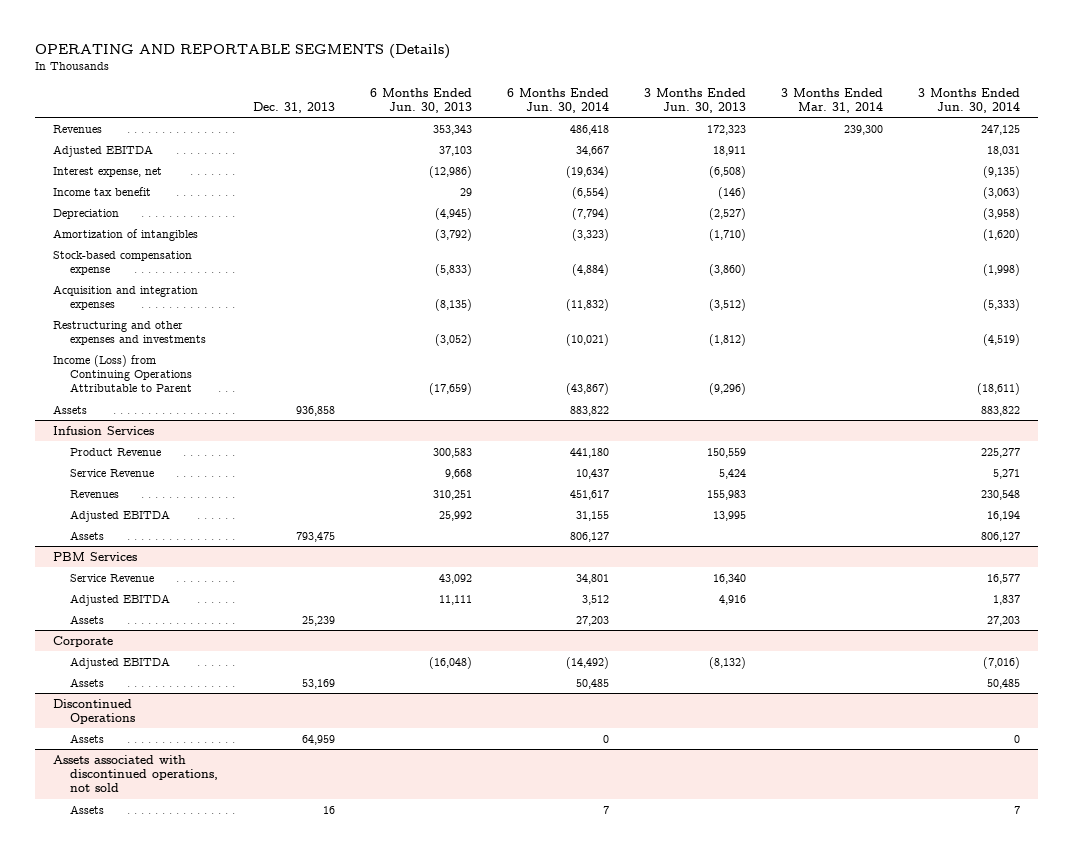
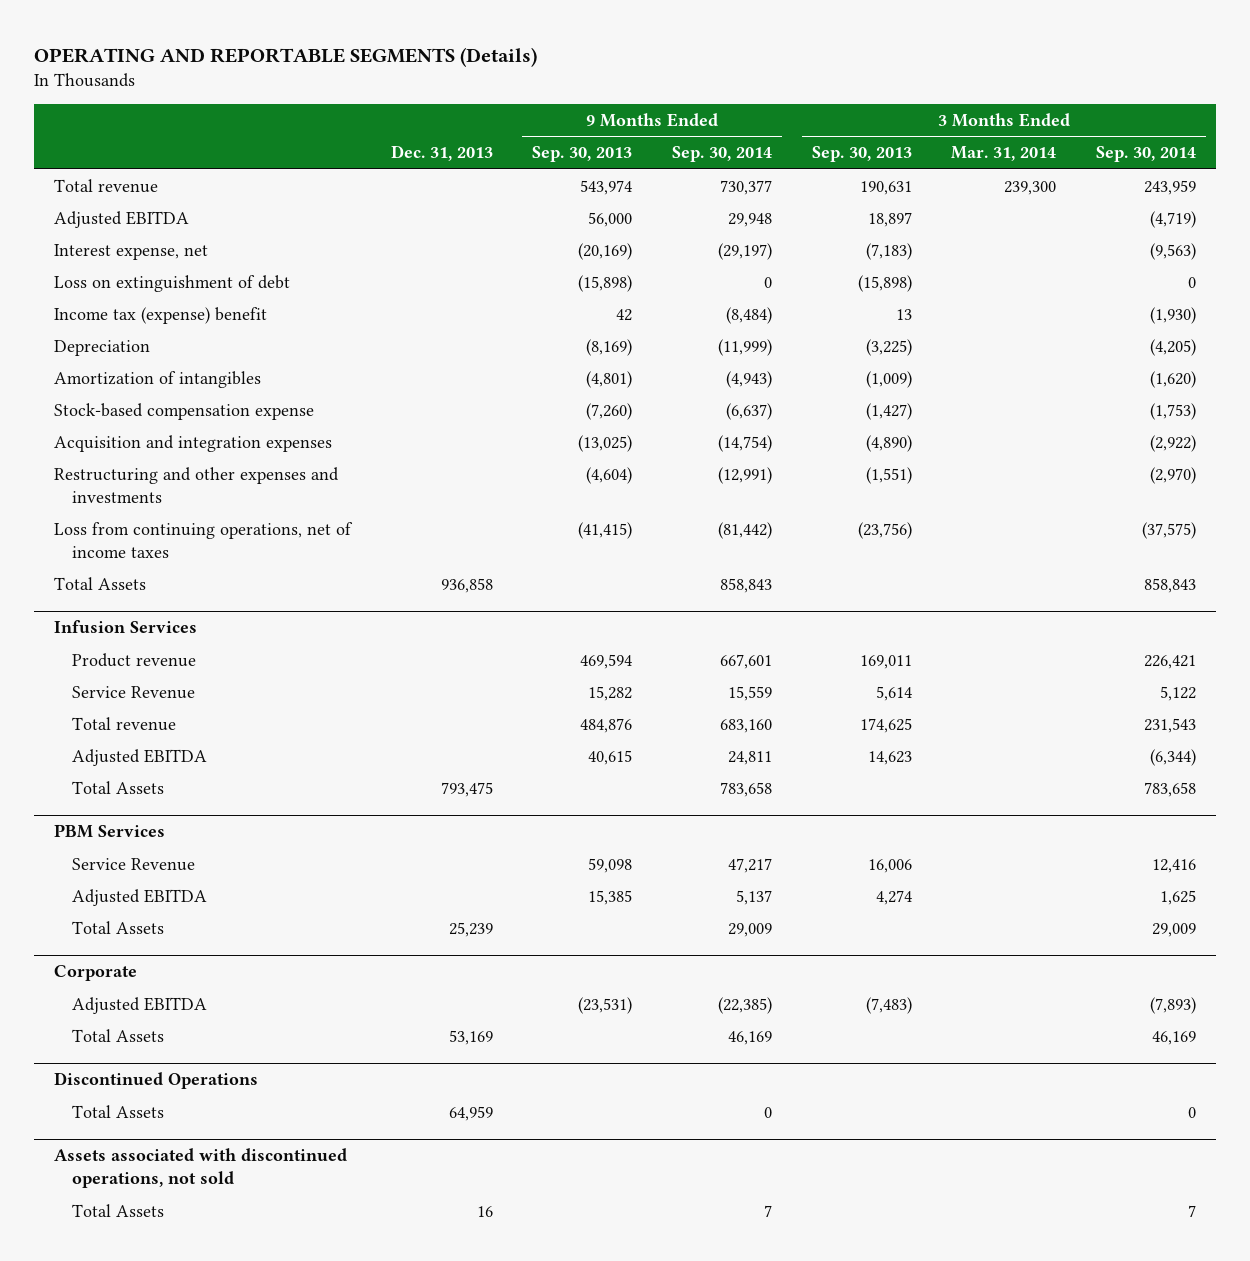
- | Dec. 31, 2013 | 6 Months Ended Jun. 30, 2013 | 6 Months Ended Jun. 30, 2014 | 3 Months Ended Jun. 30, 2013 | 3 Months Ended Mar. 31, 2014 | 3 Months Ended Jun. 30, 2014
+ | Dec. 31, 2013 | 9 Months Ended Sep. 30, 2013 | 9 Months Ended Sep. 30, 2014 | 3 Months Ended Sep. 30, 2013 | 3 Months Ended Mar. 31, 2014 | 3 Months Ended Sep. 30, 2014
- Revenues | | 353,343 | 486,418 | 172,323 | 239,300 | 247,125
+ Total revenue | | 543,974 | 730,377 | 190,631 | 239,300 | 243,959
- Income tax benefit | | 29 | (6,554) | (146) | | (3,063)
+ Loss on extinguishment of debt | | (15,898) | 0 | (15,898) | | 0
+ Income tax (expense) benefit | | 42 | (8,484) | 13 | | (1,930)
- Income (Loss) from Continuing Operations Attributable to Parent | | (17,659) | (43,867) | (9,296) | | (18,611)
- Assets | 936,858 | | 883,822 | | | 883,822
+ Loss from continuing operations, net of income taxes | | (41,415) | (81,442) | (23,756) | | (37,575)
+ Total Assets | 936,858 | | 858,843 | | | 858,843
@ Infusion Services
- Product Revenue | | 300,583 | 441,180 | 150,559 | | 225,277
+ Product revenue | | 469,594 | 667,601 | 169,011 | | 226,421
- Revenues | | 310,251 | 451,617 | 155,983 | | 230,548
+ Total revenue | | 484,876 | 683,160 | 174,625 | | 231,543
- Assets | 793,475 | | 806,127 | | | 806,127
+ Total Assets | 793,475 | | 783,658 | | | 783,658
@ PBM Services
- Assets | 25,239 | | 27,203 | | | 27,203
+ Total Assets | 25,239 | | 29,009 | | | 29,009
@ Corporate
- Assets | 53,169 | | 50,485 | | | 50,485
+ Total Assets | 53,169 | | 46,169 | | | 46,169
@ Discontinued Operations
- Assets | 64,959 | | 0 | | | 0
+ Total Assets | 64,959 | | 0 | | | 0
@ Assets associated with discontinued operations, not sold
- Assets | 16 | | 7 | | | 7
+ Total Assets | 16 | | 7 | | | 7

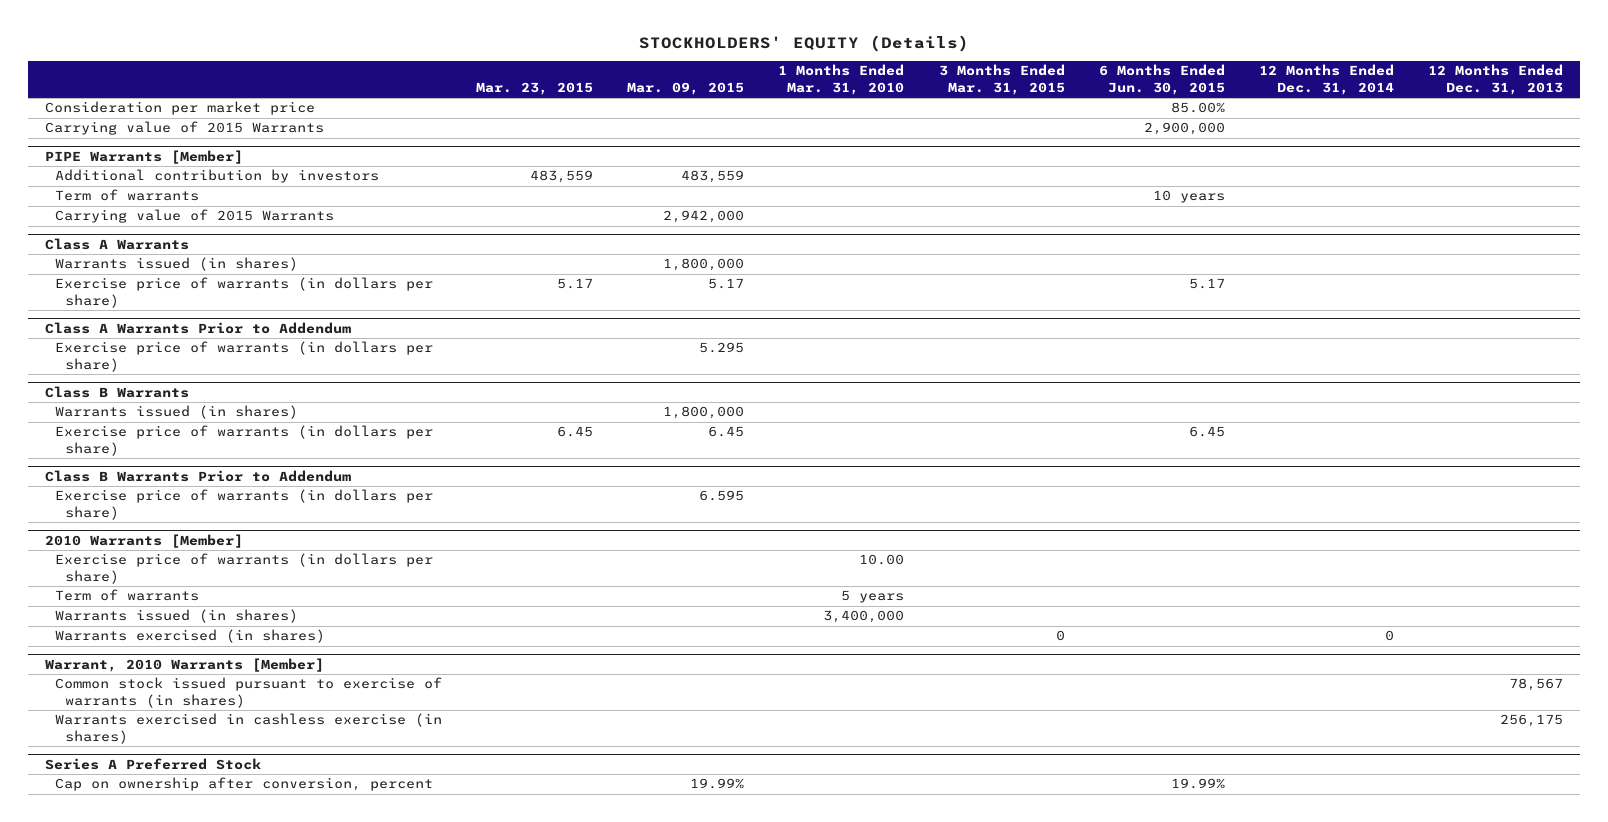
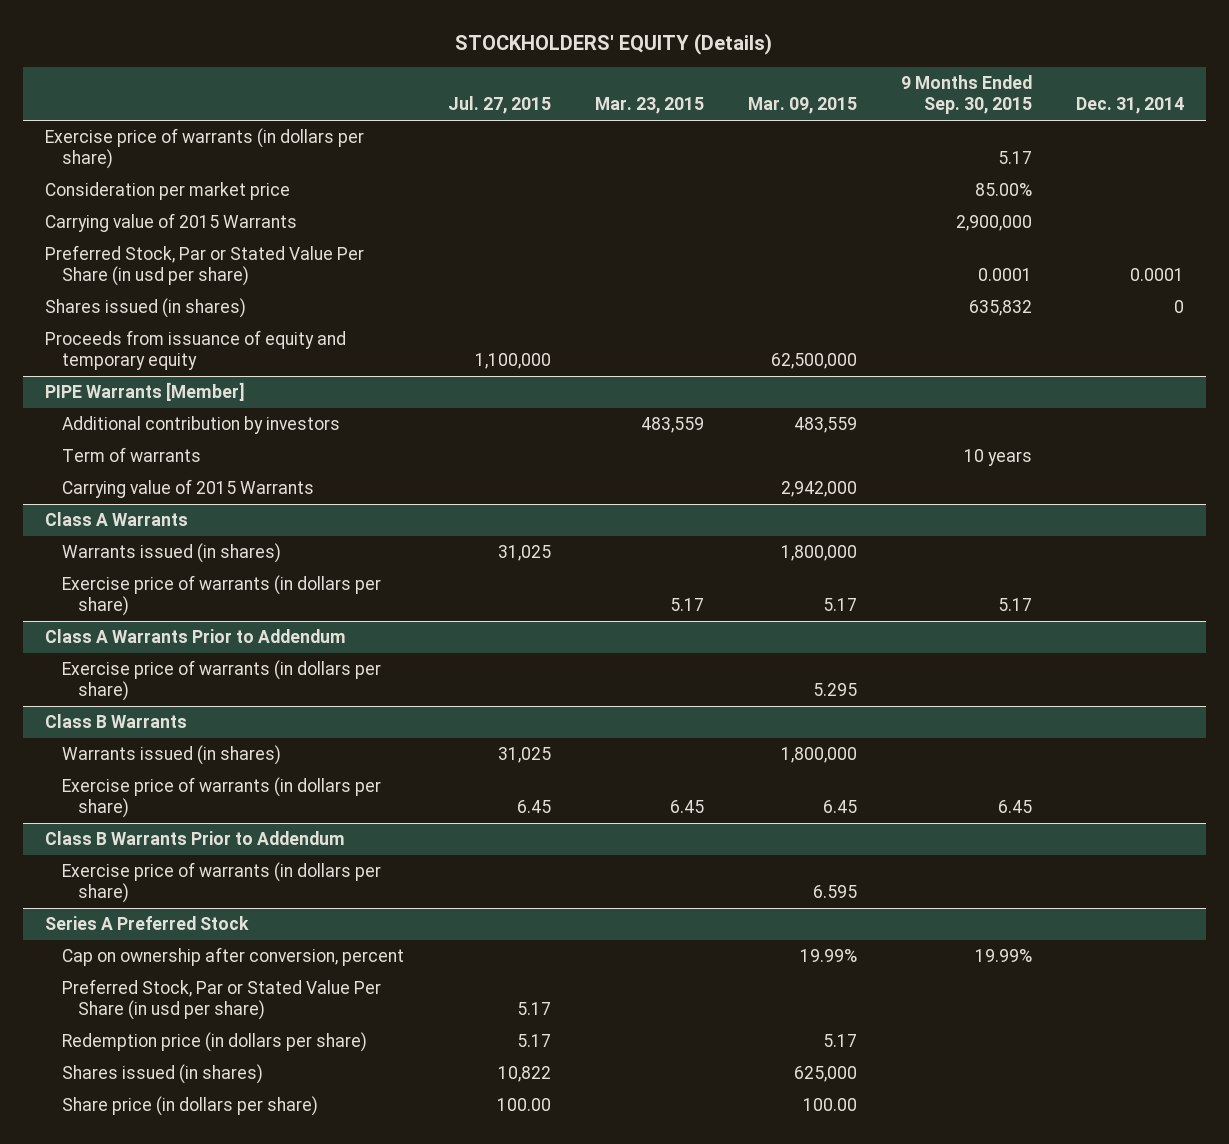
- | Mar. 23, 2015 | Mar. 09, 2015 | 1 Months Ended Mar. 31, 2010 | 3 Months Ended Mar. 31, 2015 | 6 Months Ended Jun. 30, 2015 | 12 Months Ended Dec. 31, 2014 | 12 Months Ended Dec. 31, 2013
+ | Jul. 27, 2015 | Mar. 23, 2015 | Mar. 09, 2015 | 9 Months Ended Sep. 30, 2015 | Dec. 31, 2014
+ Exercise price of warrants (in dollars per share) | | | | 5.17 |
+ Preferred Stock, Par or Stated Value Per Share (in usd per share) | | | | 0.0001 | 0.0001
+ Shares issued (in shares) | | | | 635,832 | 0
+ Proceeds from issuance of equity and temporary equity | 1,100,000 | | 62,500,000 | |
- 2010 Warrants [Member]
- Exercise price of warrants (in dollars per share) | | | 10.00 | | | |
- Term of warrants | | | 5 years | | | |
- Warrants issued (in shares) | | | 3,400,000 | | | |
- Warrants exercised (in shares) | | | | 0 | | 0 |
- Warrant, 2010 Warrants [Member]
- Common stock issued pursuant to exercise of warrants (in shares) | | | | | | | 78,567
- Warrants exercised in cashless exercise (in shares) | | | | | | | 256,175
@ Series A Preferred Stock
+ Preferred Stock, Par or Stated Value Per Share (in usd per share) | 5.17 | | | |
+ Redemption price (in dollars per share) | 5.17 | | 5.17 | |
+ Shares issued (in shares) | 10,822 | | 625,000 | |
+ Share price (in dollars per share) | 100.00 | | 100.00 | |

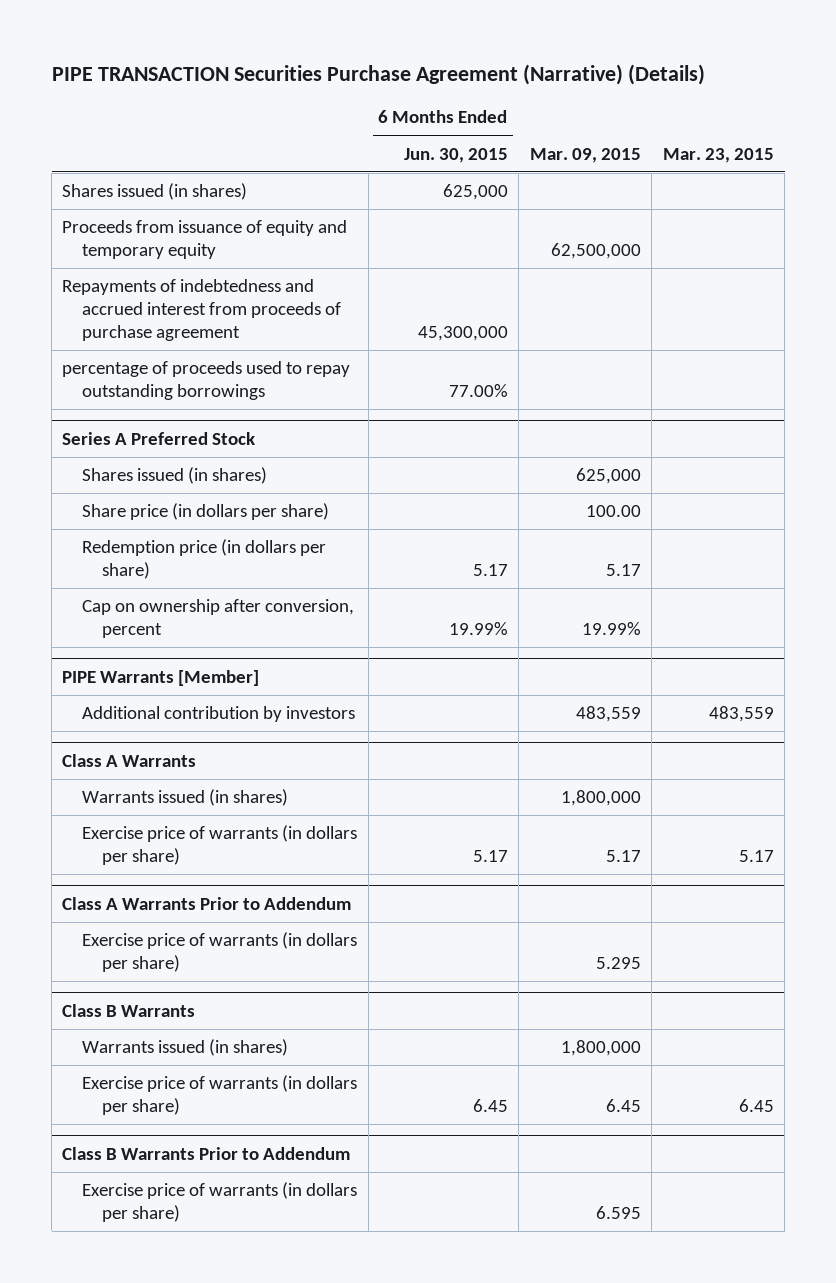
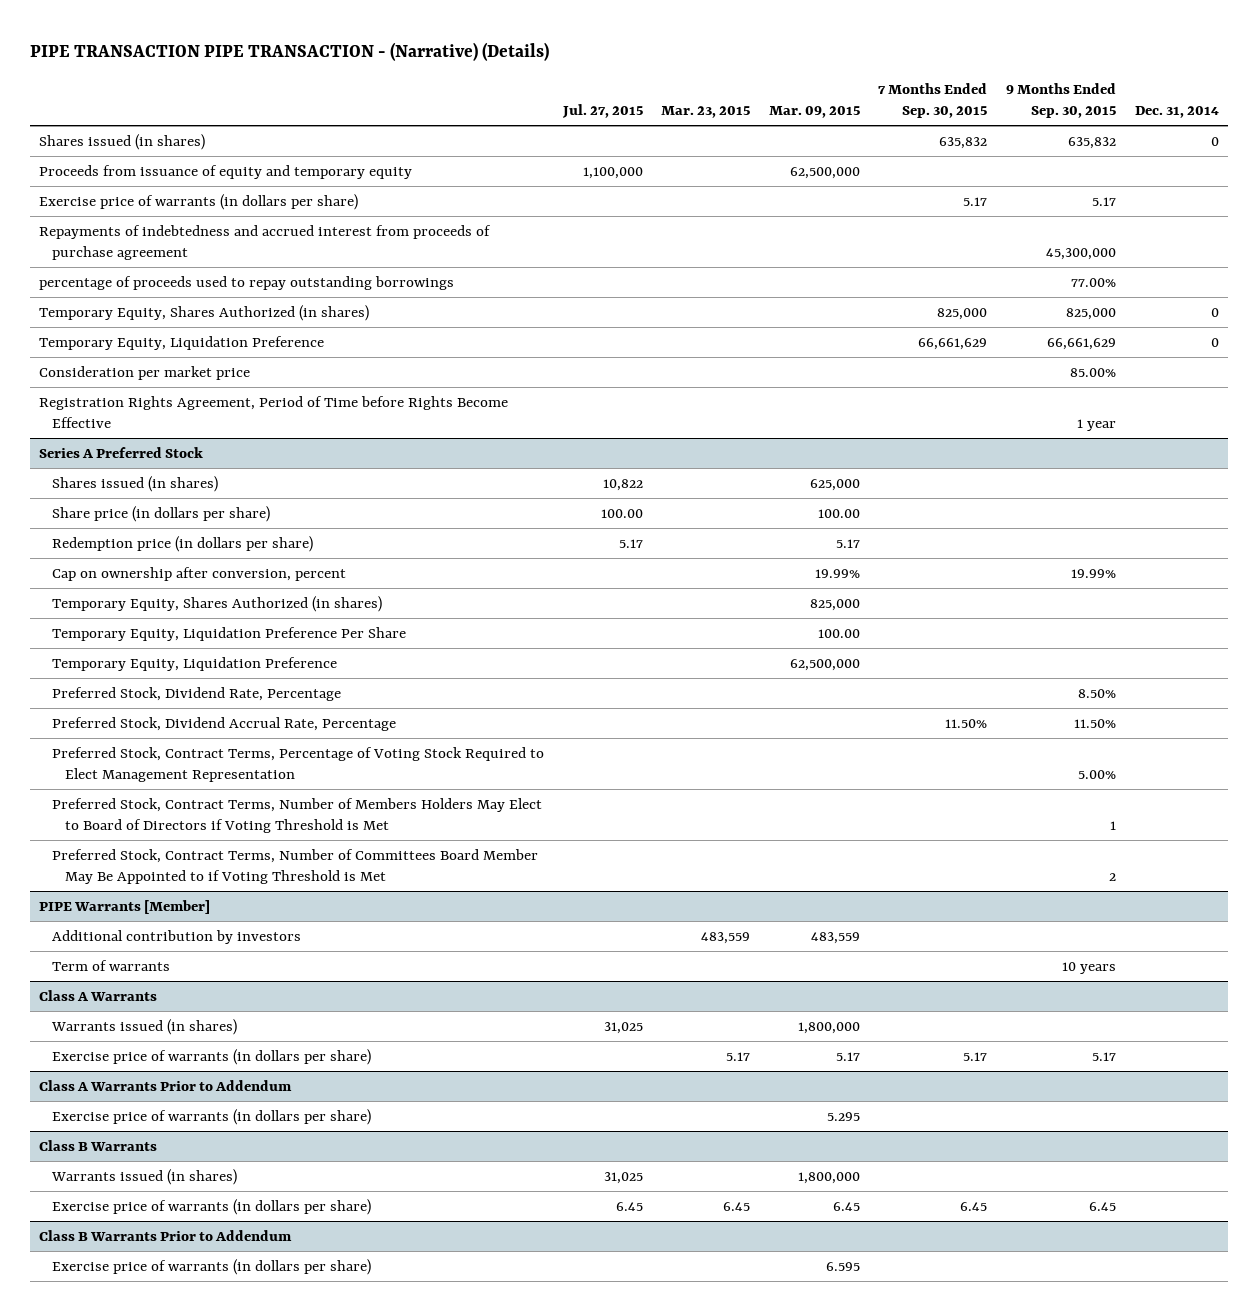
- PIPE TRANSACTION Securities Purchase Agreement (Narrative) (Details)
+ PIPE TRANSACTION PIPE TRANSACTION - (Narrative) (Details)
- | 6 Months Ended Jun. 30, 2015 | Mar. 09, 2015 | Mar. 23, 2015
+ | Jul. 27, 2015 | Mar. 23, 2015 | Mar. 09, 2015 | 7 Months Ended Sep. 30, 2015 | 9 Months Ended Sep. 30, 2015 | Dec. 31, 2014
+ Exercise price of warrants (in dollars per share) | | | | 5.17 | 5.17 |
+ Temporary Equity, Shares Authorized (in shares) | | | | 825,000 | 825,000 | 0
+ Temporary Equity, Liquidation Preference | | | | 66,661,629 | 66,661,629 | 0
+ Consideration per market price | | | | | 85.00% |
+ Registration Rights Agreement, Period of Time before Rights Become Effective | | | | | 1 year |
@ Series A Preferred Stock
+ Temporary Equity, Shares Authorized (in shares) | | | 825,000 | | |
+ Temporary Equity, Liquidation Preference Per Share | | | 100.00 | | |
+ Temporary Equity, Liquidation Preference | | | 62,500,000 | | |
+ Preferred Stock, Dividend Rate, Percentage | | | | | 8.50% |
+ Preferred Stock, Dividend Accrual Rate, Percentage | | | | 11.50% | 11.50% |
+ Preferred Stock, Contract Terms, Percentage of Voting Stock Required to Elect Management Representation | | | | | 5.00% |
+ Preferred Stock, Contract Terms, Number of Members Holders May Elect to Board of Directors if Voting Threshold is Met | | | | | 1 |
+ Preferred Stock, Contract Terms, Number of Committees Board Member May Be Appointed to if Voting Threshold is Met | | | | | 2 |
@ PIPE Warrants [Member]
+ Term of warrants | | | | | 10 years |

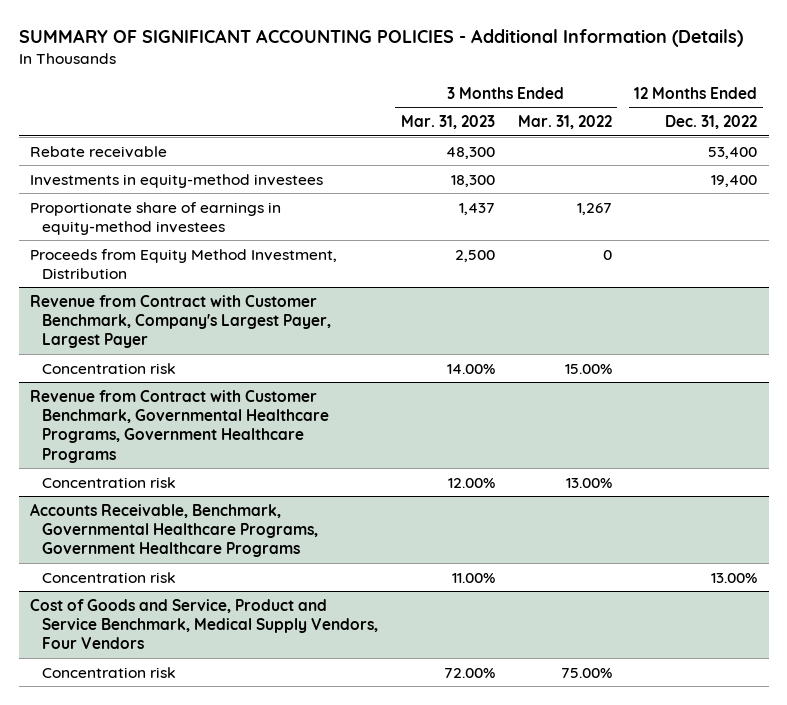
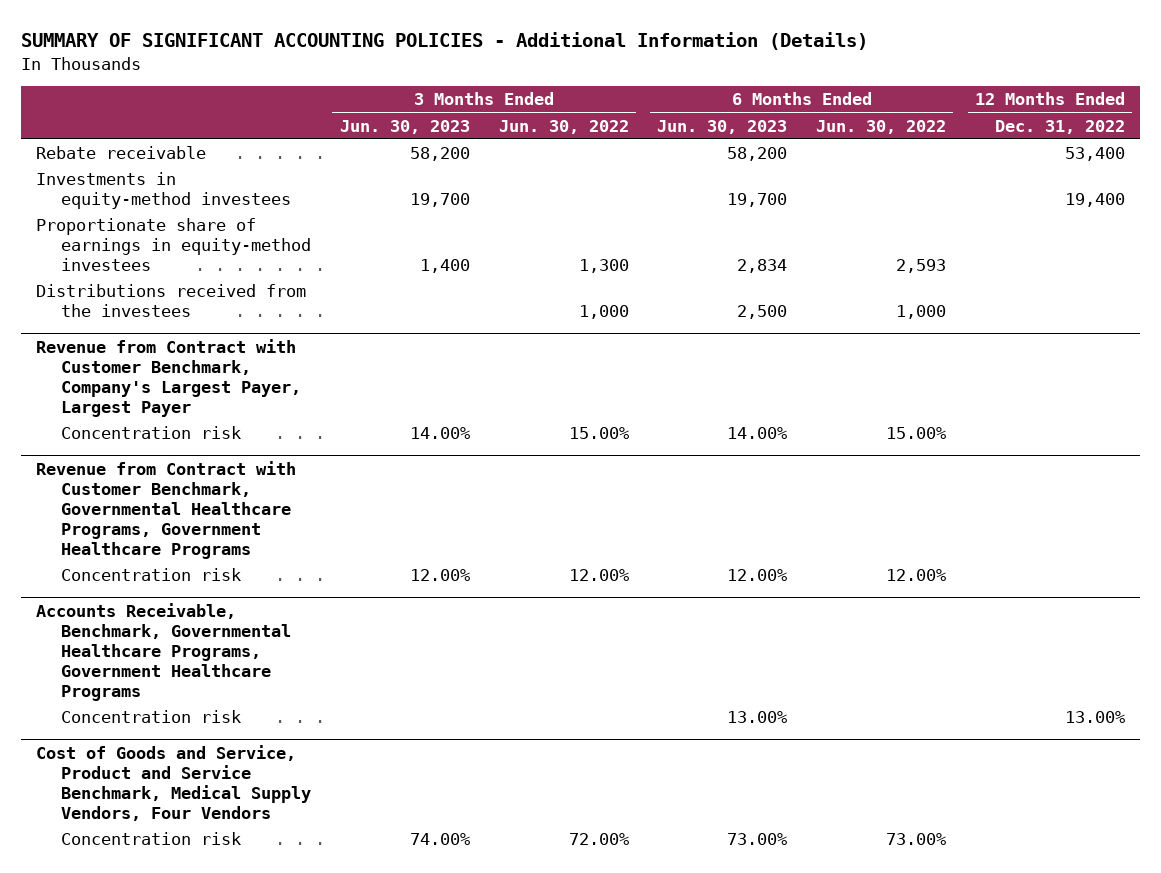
- | 3 Months Ended Mar. 31, 2023 | 3 Months Ended Mar. 31, 2022 | 12 Months Ended Dec. 31, 2022
+ | 3 Months Ended Jun. 30, 2023 | 3 Months Ended Jun. 30, 2022 | 6 Months Ended Jun. 30, 2023 | 6 Months Ended Jun. 30, 2022 | 12 Months Ended Dec. 31, 2022
- Proceeds from Equity Method Investment, Distribution | 2,500 | 0 |
+ Distributions received from the investees | | 1,000 | 2,500 | 1,000 |

